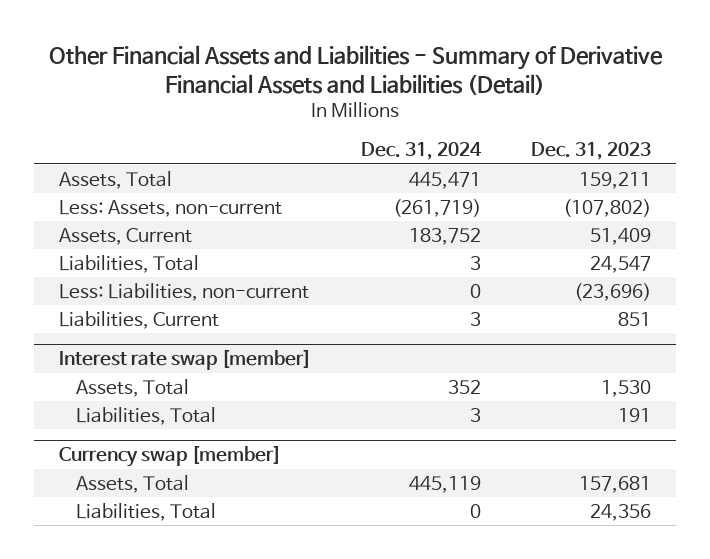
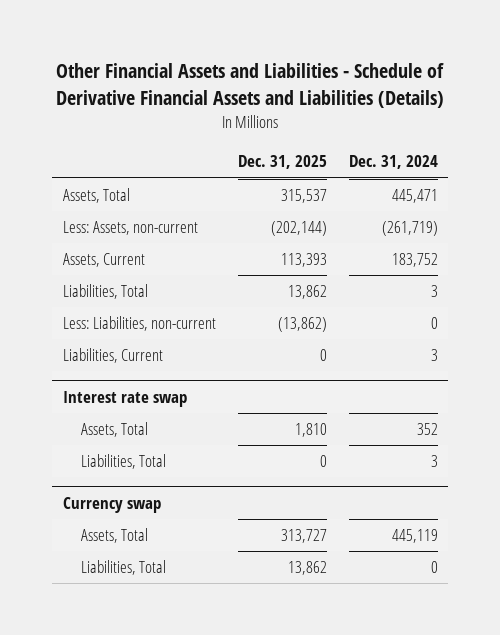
- Other Financial Assets and Liabilities - Summary of Derivative Financial Assets and Liabilities (Detail)
+ Other Financial Assets and Liabilities - Schedule of Derivative Financial Assets and Liabilities (Details)
- | Dec. 31, 2024 | Dec. 31, 2023
+ | Dec. 31, 2025 | Dec. 31, 2024
- Interest rate swap [member]
+ Interest rate swap
- Currency swap [member]
+ Currency swap

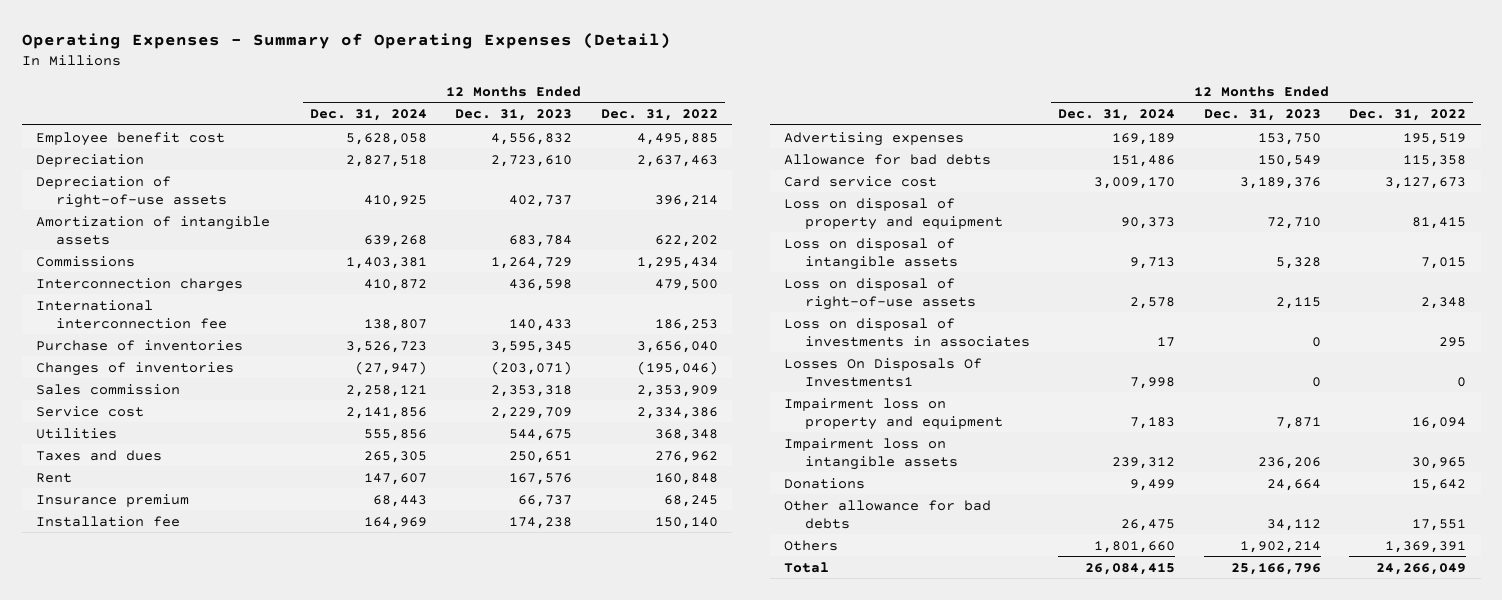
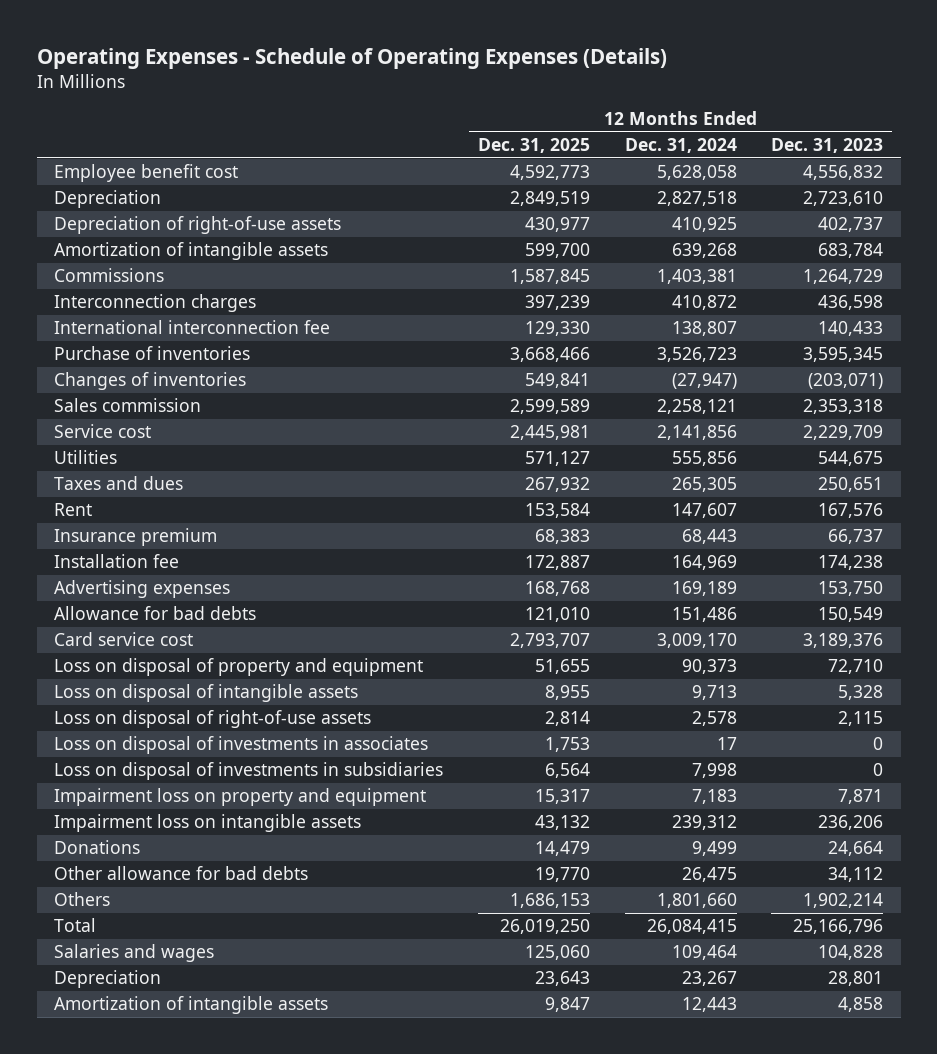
- Operating Expenses - Summary of Operating Expenses (Detail)
+ Operating Expenses - Schedule of Operating Expenses (Details)
- | 12 Months Ended Dec. 31, 2024 | 12 Months Ended Dec. 31, 2023 | 12 Months Ended Dec. 31, 2022
+ | 12 Months Ended Dec. 31, 2025 | 12 Months Ended Dec. 31, 2024 | 12 Months Ended Dec. 31, 2023
- Losses On Disposals Of Investments1 | 7,998 | 0 | 0
+ Loss on disposal of investments in subsidiaries | 6,564 | 7,998 | 0
+ Salaries and wages | 125,060 | 109,464 | 104,828
+ Depreciation | 23,643 | 23,267 | 28,801
+ Amortization of intangible assets | 9,847 | 12,443 | 4,858

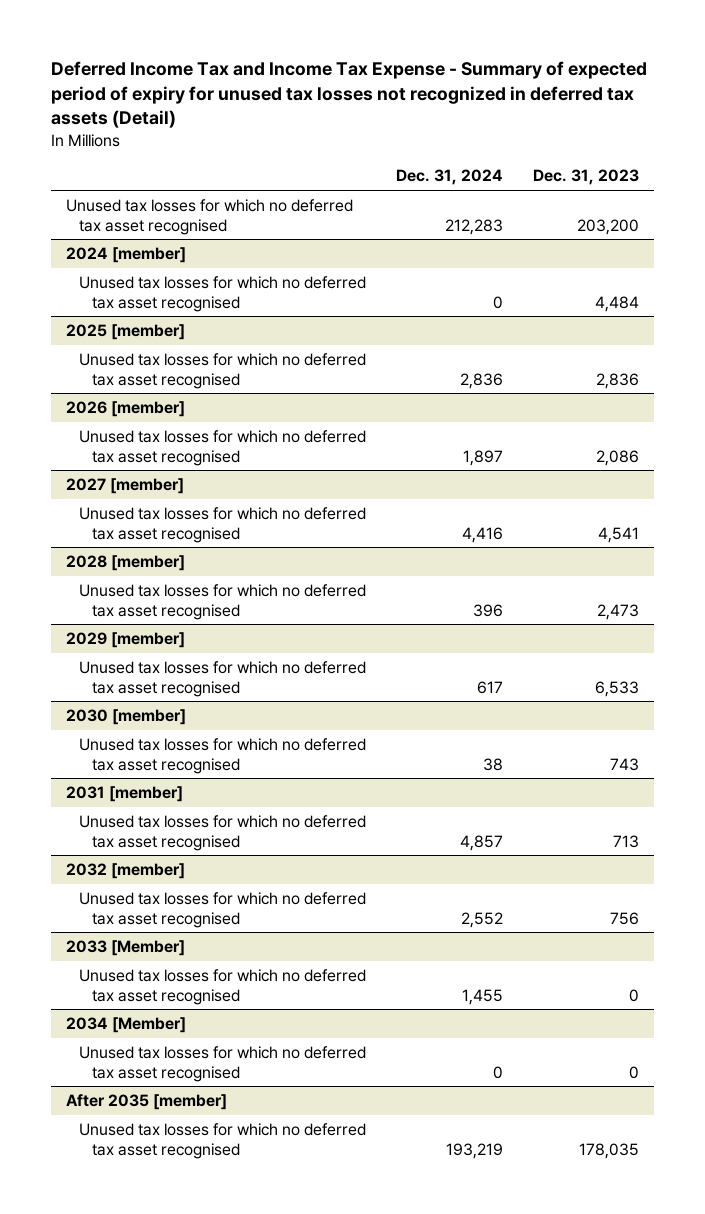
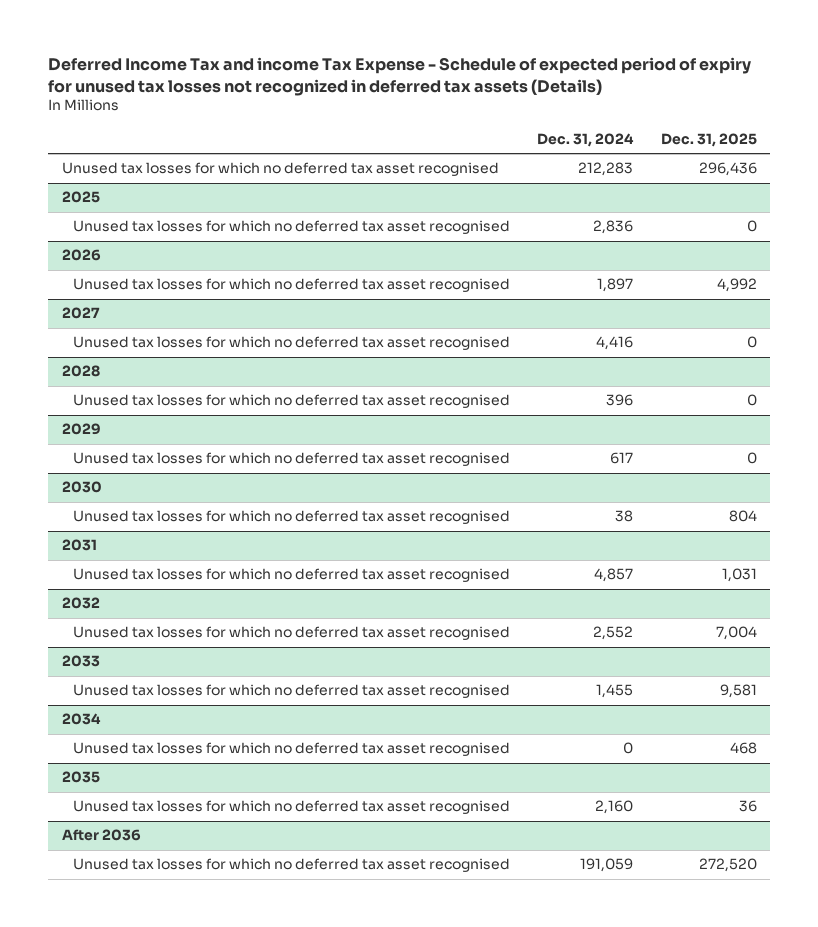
- Deferred Income Tax and Income Tax Expense - Summary of expected period of expiry for unused tax losses not recognized in deferred tax assets (Detail)
+ Deferred Income Tax and income Tax Expense - Schedule of expected period of expiry for unused tax losses not recognized in deferred tax assets (Details)
- | Dec. 31, 2024 | Dec. 31, 2023
+ | Dec. 31, 2024 | Dec. 31, 2025
- 2024 [member]
- Unused tax losses for which no deferred tax asset recognised | 0 | 4,484
- 2025 [member]
+ 2025
- 2026 [member]
+ 2026
- 2027 [member]
+ 2027
- 2028 [member]
+ 2028
- 2029 [member]
+ 2029
- 2030 [member]
+ 2030
- 2031 [member]
+ 2031
- 2032 [member]
+ 2032
- 2033 [Member]
+ 2033
- 2034 [Member]
+ 2034
- After 2035 [member]
- Unused tax losses for which no deferred tax asset recognised | 193,219 | 178,035
+ 2035
+ Unused tax losses for which no deferred tax asset recognised | 2,160 | 36
+ After 2036
+ Unused tax losses for which no deferred tax asset recognised | 191,059 | 272,520

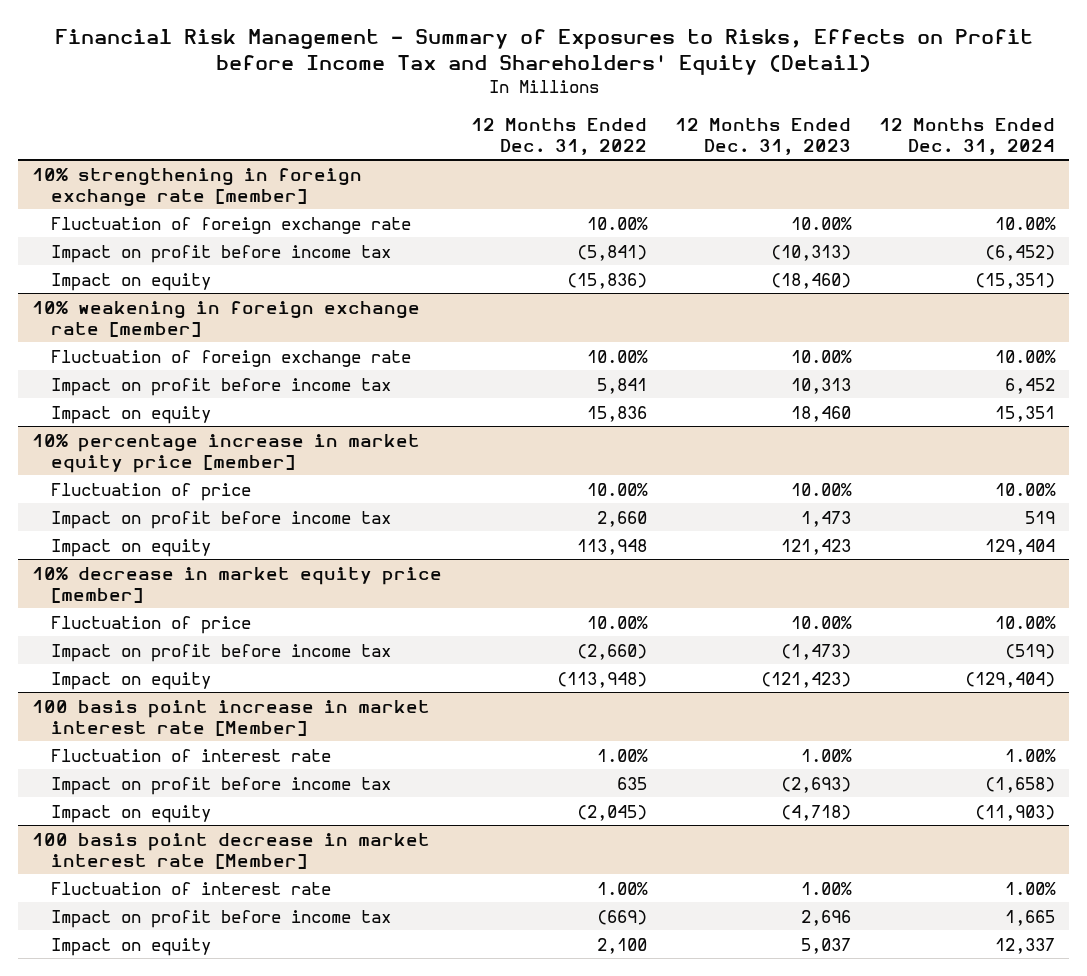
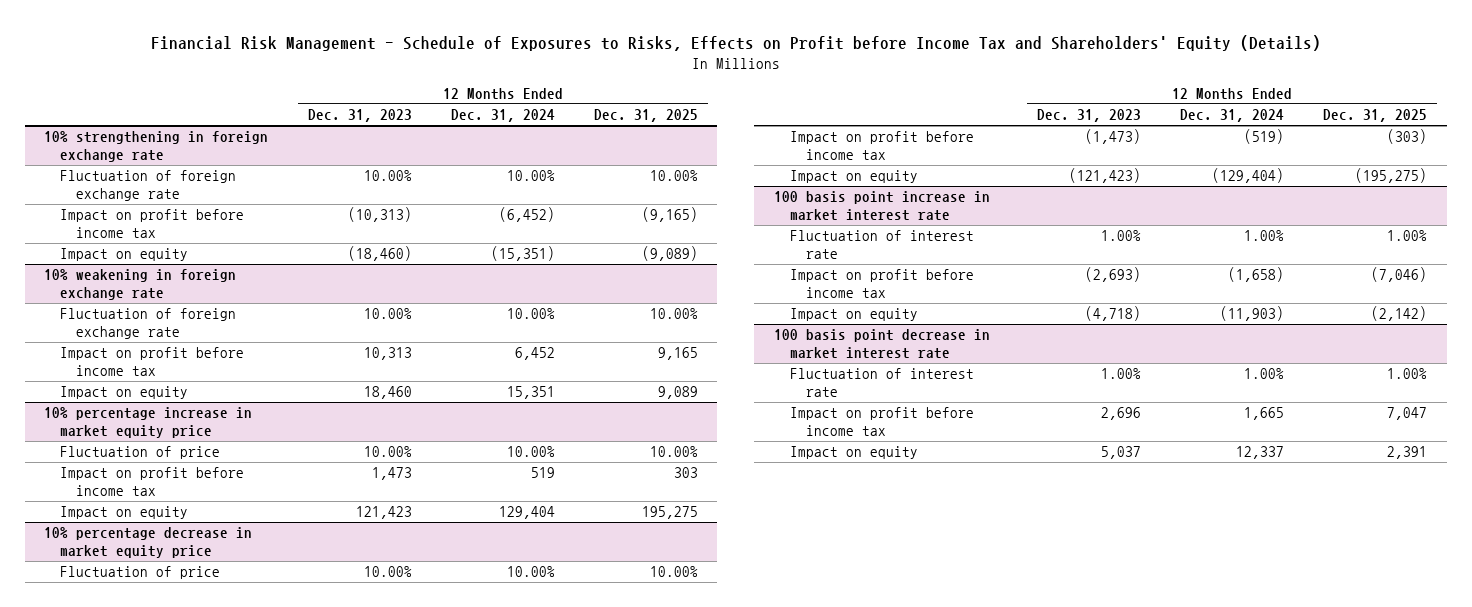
- Financial Risk Management - Summary of Exposures to Risks, Effects on Profit before Income Tax and Shareholders' Equity (Detail)
+ Financial Risk Management - Schedule of Exposures to Risks, Effects on Profit before Income Tax and Shareholders' Equity (Details)
- | 12 Months Ended Dec. 31, 2022 | 12 Months Ended Dec. 31, 2023 | 12 Months Ended Dec. 31, 2024
+ | 12 Months Ended Dec. 31, 2023 | 12 Months Ended Dec. 31, 2024 | 12 Months Ended Dec. 31, 2025
- 10% strengthening in foreign exchange rate [member]
+ 10% strengthening in foreign exchange rate
- 10% weakening in foreign exchange rate [member]
+ 10% weakening in foreign exchange rate
- 10% percentage increase in market equity price [member]
+ 10% percentage increase in market equity price
- 10% decrease in market equity price [member]
+ 10% percentage decrease in market equity price
- 100 basis point increase in market interest rate [Member]
+ 100 basis point increase in market interest rate
- 100 basis point decrease in market interest rate [Member]
+ 100 basis point decrease in market interest rate

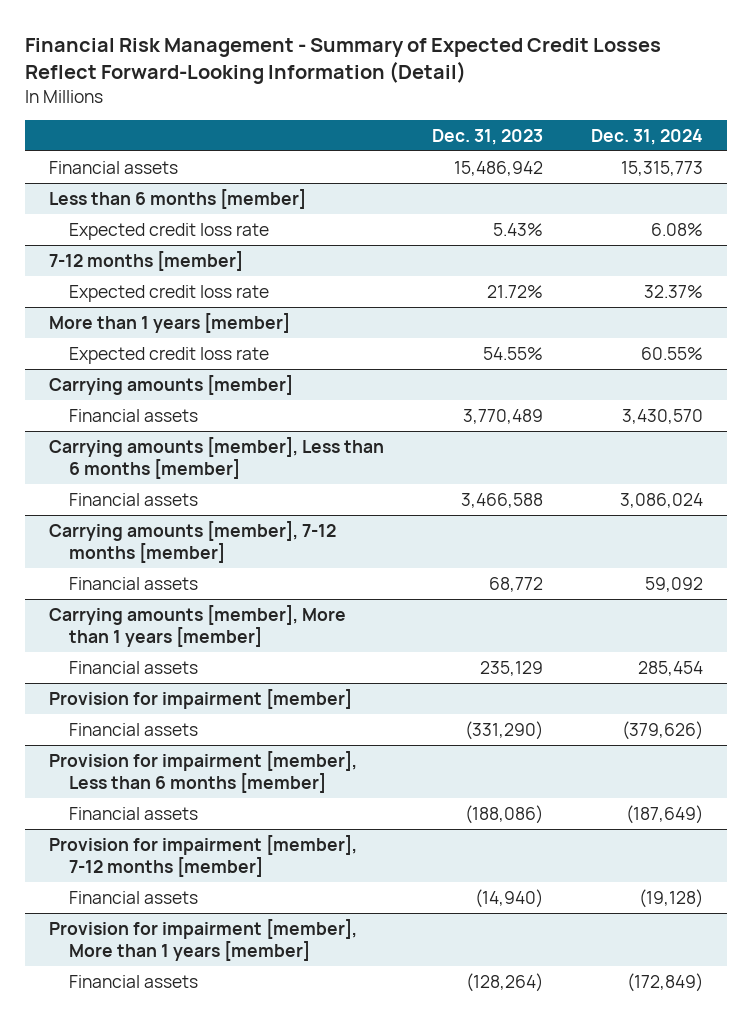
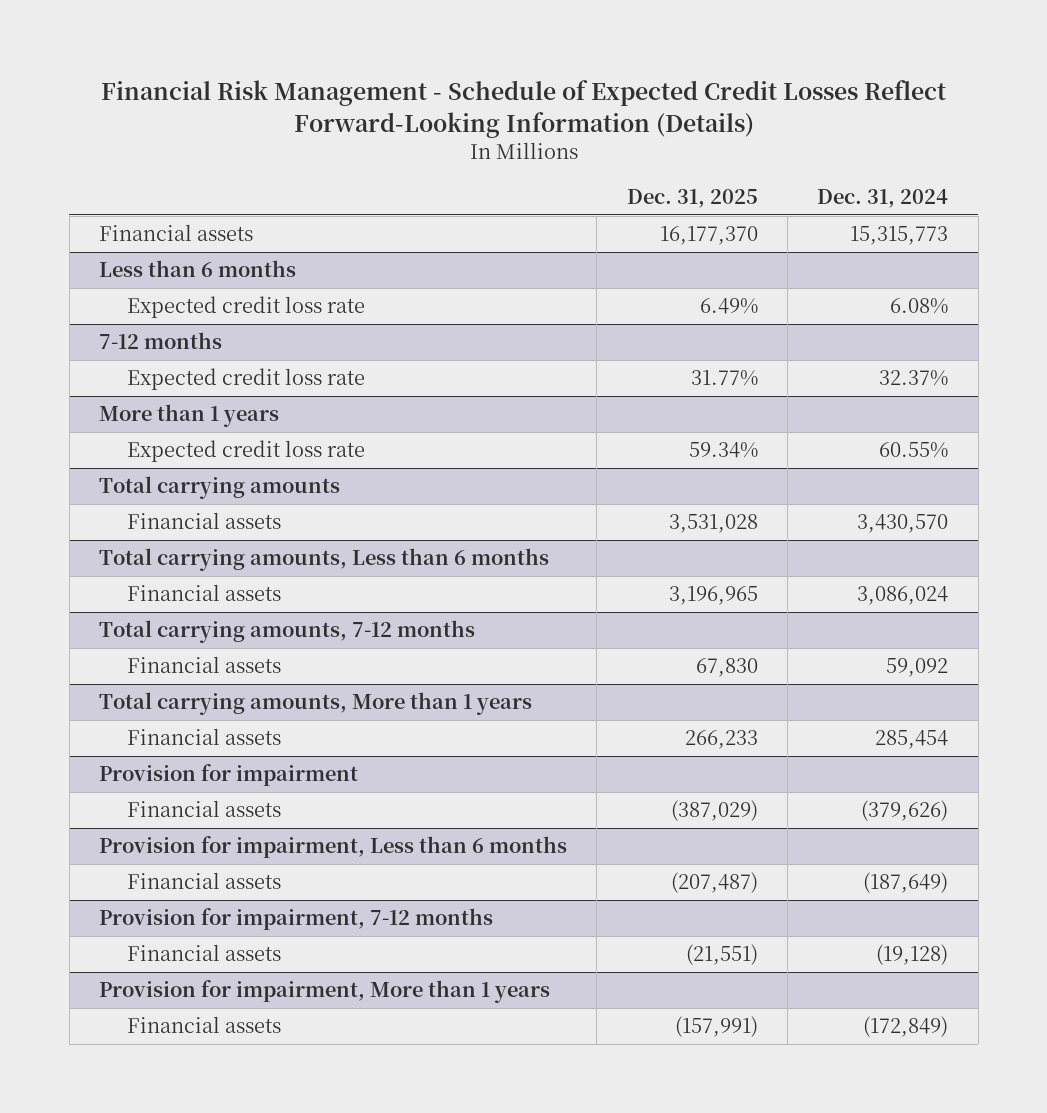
- Financial Risk Management - Summary of Expected Credit Losses Reflect Forward-Looking Information (Detail)
+ Financial Risk Management - Schedule of Expected Credit Losses Reflect Forward-Looking Information (Details)
- | Dec. 31, 2023 | Dec. 31, 2024
+ | Dec. 31, 2025 | Dec. 31, 2024
- Less than 6 months [member]
+ Less than 6 months
- 7-12 months [member]
+ 7-12 months
- More than 1 years [member]
+ More than 1 years
- Carrying amounts [member]
+ Total carrying amounts
- Carrying amounts [member], Less than 6 months [member]
+ Total carrying amounts, Less than 6 months
- Carrying amounts [member], 7-12 months [member]
+ Total carrying amounts, 7-12 months
- Carrying amounts [member], More than 1 years [member]
+ Total carrying amounts, More than 1 years
- Provision for impairment [member]
+ Provision for impairment
- Provision for impairment [member], Less than 6 months [member]
+ Provision for impairment, Less than 6 months
- Provision for impairment [member], 7-12 months [member]
+ Provision for impairment, 7-12 months
- Provision for impairment [member], More than 1 years [member]
+ Provision for impairment, More than 1 years

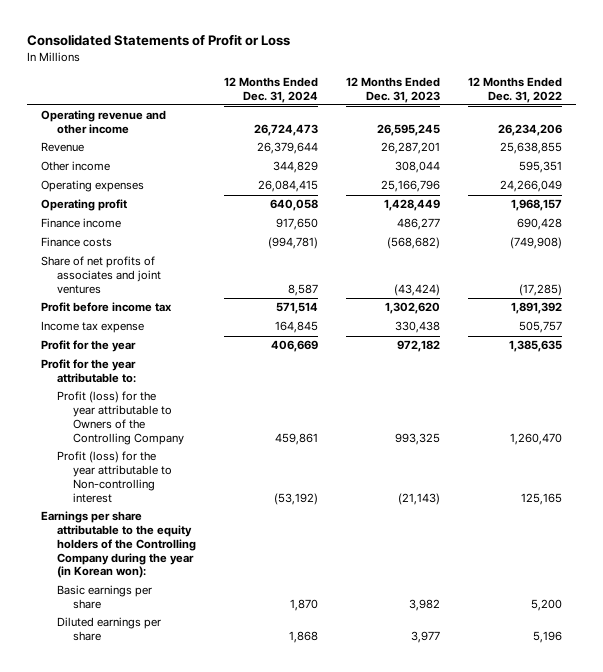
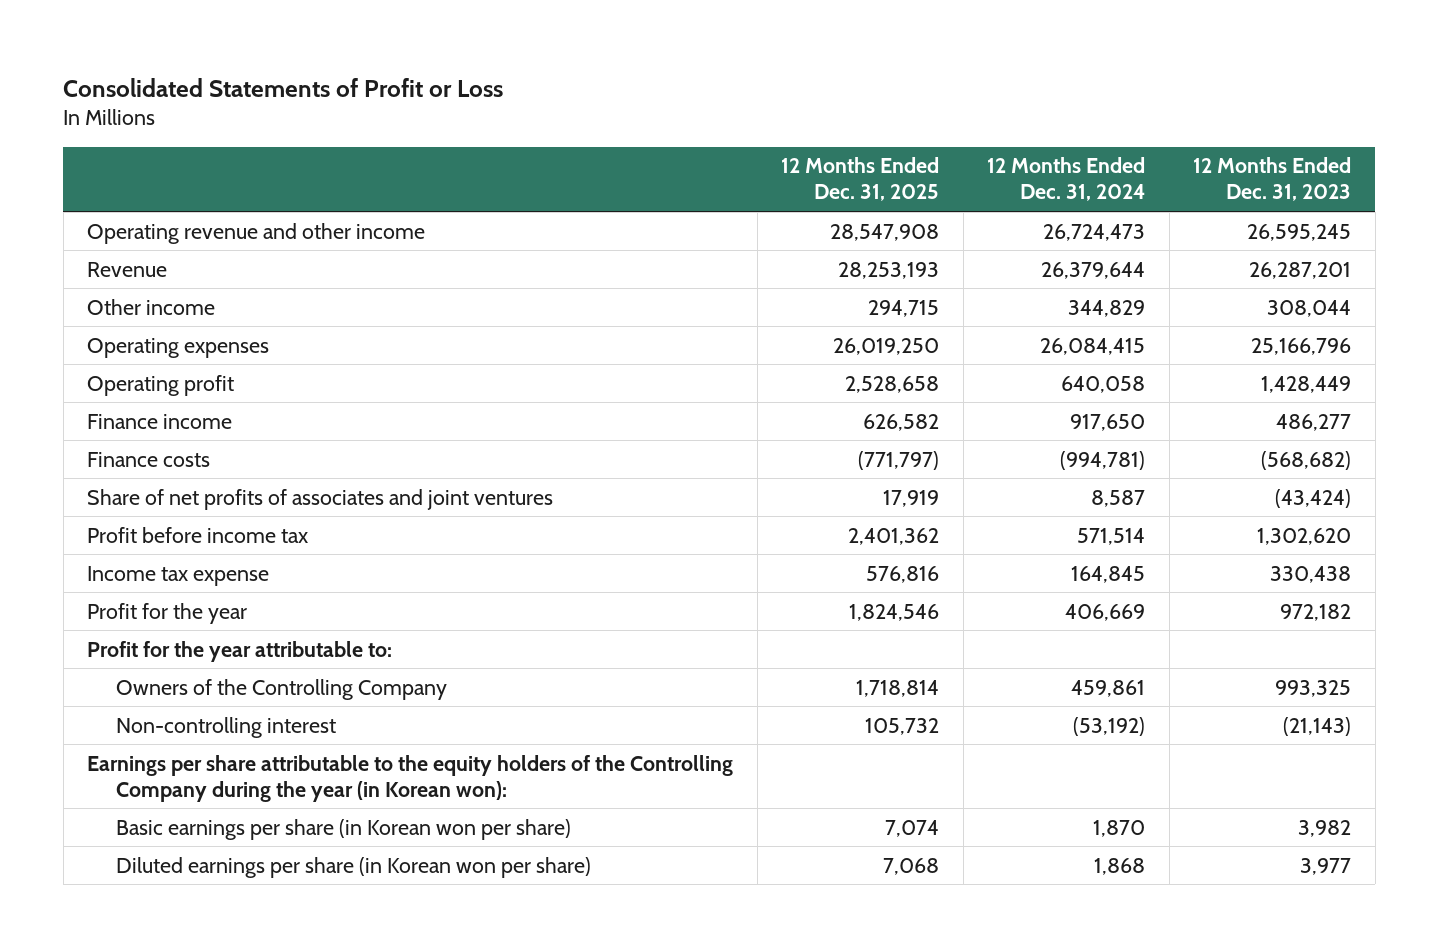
- | 12 Months Ended Dec. 31, 2024 | 12 Months Ended Dec. 31, 2023 | 12 Months Ended Dec. 31, 2022
+ | 12 Months Ended Dec. 31, 2025 | 12 Months Ended Dec. 31, 2024 | 12 Months Ended Dec. 31, 2023
- Profit (loss) for the year attributable to Owners of the Controlling Company | 459,861 | 993,325 | 1,260,470
- Profit (loss) for the year attributable to Non-controlling interest | (53,192) | (21,143) | 125,165
+ Owners of the Controlling Company | 1,718,814 | 459,861 | 993,325
+ Non-controlling interest | 105,732 | (53,192) | (21,143)
- Basic earnings per share | 1,870 | 3,982 | 5,200
- Diluted earnings per share | 1,868 | 3,977 | 5,196
+ Basic earnings per share (in Korean won per share) | 7,074 | 1,870 | 3,982
+ Diluted earnings per share (in Korean won per share) | 7,068 | 1,868 | 3,977

